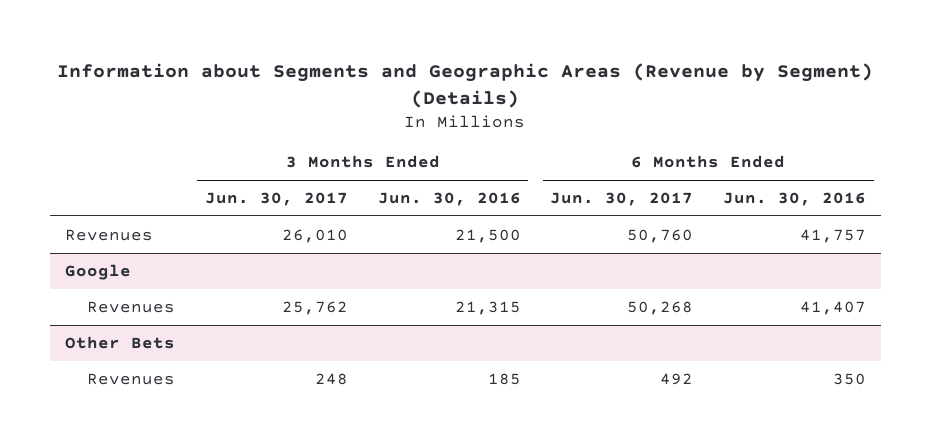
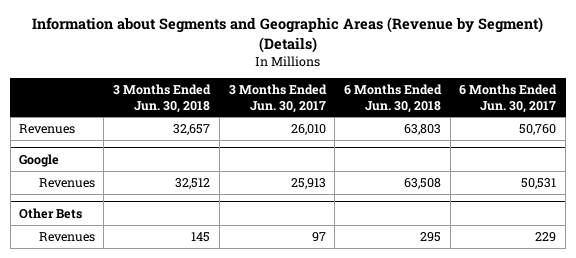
- | 3 Months Ended Jun. 30, 2017 | 3 Months Ended Jun. 30, 2016 | 6 Months Ended Jun. 30, 2017 | 6 Months Ended Jun. 30, 2016
+ | 3 Months Ended Jun. 30, 2018 | 3 Months Ended Jun. 30, 2017 | 6 Months Ended Jun. 30, 2018 | 6 Months Ended Jun. 30, 2017
@ Google
- Revenues | 25,762 | 21,315 | 50,268 | 41,407
+ Revenues | 32,512 | 25,913 | 63,508 | 50,531
@ Other Bets
- Revenues | 248 | 185 | 492 | 350
+ Revenues | 145 | 97 | 295 | 229

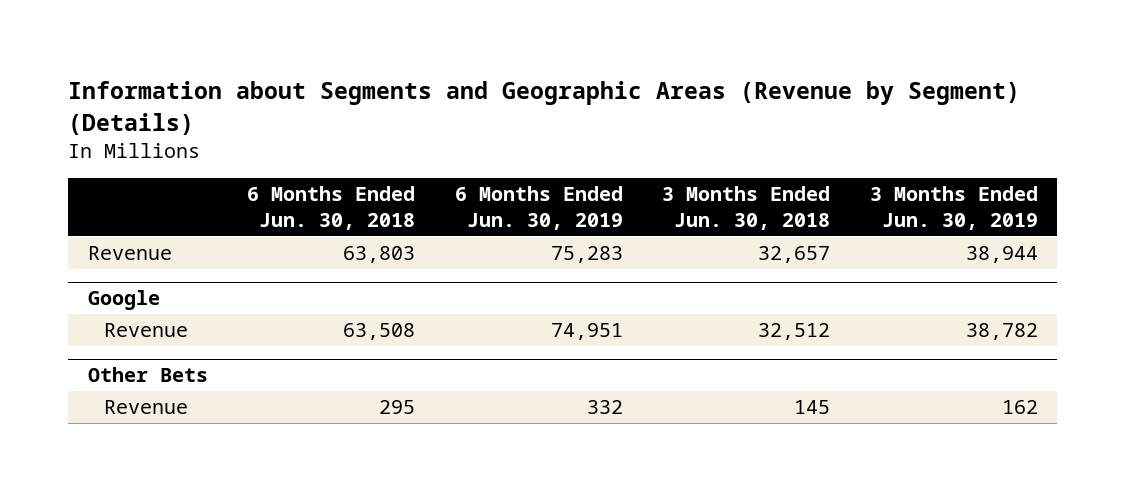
- | 3 Months Ended Jun. 30, 2018 | 3 Months Ended Jun. 30, 2017 | 6 Months Ended Jun. 30, 2018 | 6 Months Ended Jun. 30, 2017
+ | 6 Months Ended Jun. 30, 2018 | 6 Months Ended Jun. 30, 2019 | 3 Months Ended Jun. 30, 2018 | 3 Months Ended Jun. 30, 2019
- Revenues | 32,657 | 26,010 | 63,803 | 50,760
+ Revenue | 63,803 | 75,283 | 32,657 | 38,944
@ Google
- Revenues | 32,512 | 25,913 | 63,508 | 50,531
+ Revenue | 63,508 | 74,951 | 32,512 | 38,782
@ Other Bets
- Revenues | 145 | 97 | 295 | 229
+ Revenue | 295 | 332 | 145 | 162

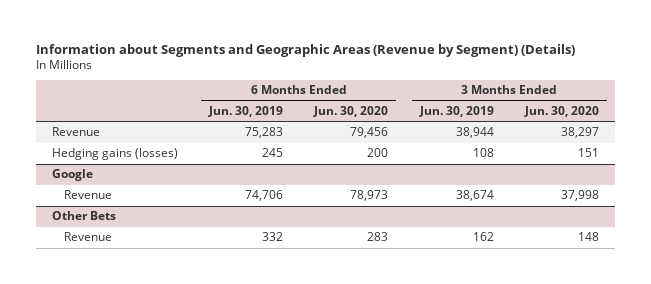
- | 6 Months Ended Jun. 30, 2018 | 6 Months Ended Jun. 30, 2019 | 3 Months Ended Jun. 30, 2018 | 3 Months Ended Jun. 30, 2019
+ | 6 Months Ended Jun. 30, 2019 | 6 Months Ended Jun. 30, 2020 | 3 Months Ended Jun. 30, 2019 | 3 Months Ended Jun. 30, 2020
+ Hedging gains (losses) | 245 | 200 | 108 | 151
@ Google
- Revenue | 63,508 | 74,951 | 32,512 | 38,782
+ Revenue | 74,706 | 78,973 | 38,674 | 37,998

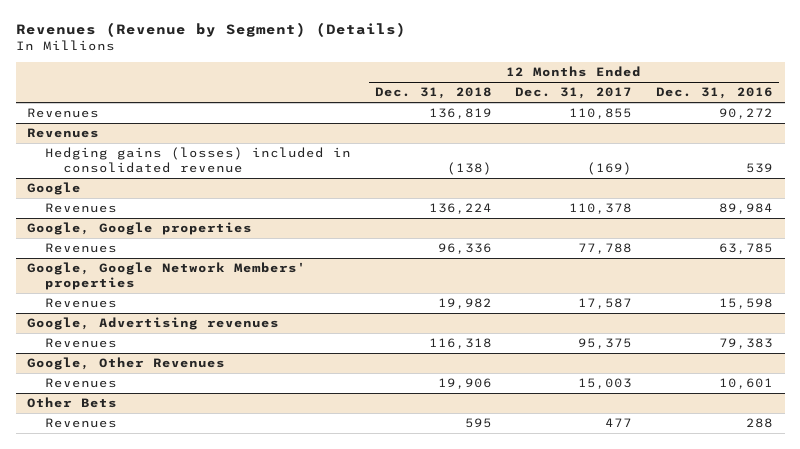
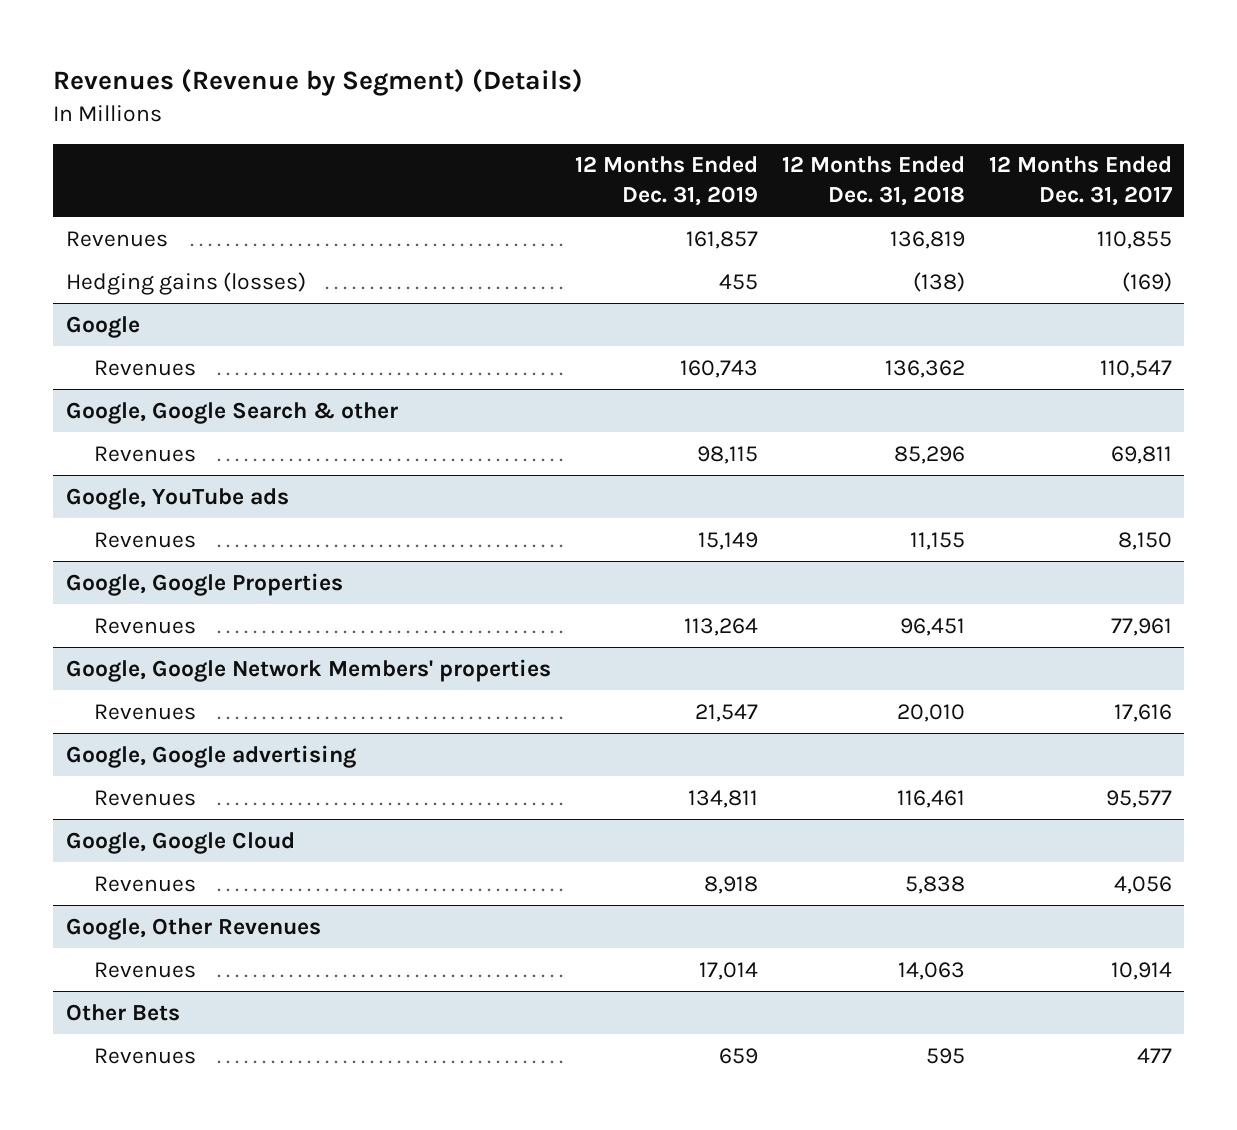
- | 12 Months Ended Dec. 31, 2018 | 12 Months Ended Dec. 31, 2017 | 12 Months Ended Dec. 31, 2016
+ | 12 Months Ended Dec. 31, 2019 | 12 Months Ended Dec. 31, 2018 | 12 Months Ended Dec. 31, 2017
- Revenues
- Hedging gains (losses) included in consolidated revenue | (138) | (169) | 539
+ Hedging gains (losses) | 455 | (138) | (169)
@ Google
- Revenues | 136,224 | 110,378 | 89,984
- Google, Google properties
- Revenues | 96,336 | 77,788 | 63,785
@ Google
+ Revenues | 160,743 | 136,362 | 110,547
+ Google, Google Search & other
+ Revenues | 98,115 | 85,296 | 69,811
+ Google, YouTube ads
+ Revenues | 15,149 | 11,155 | 8,150
+ Google, Google Properties
+ Revenues | 113,264 | 96,451 | 77,961
@ Google, Google Network Members' properties
- Revenues | 19,982 | 17,587 | 15,598
- Google, Advertising revenues
- Revenues | 116,318 | 95,375 | 79,383
@ Google, Google Network Members' properties
+ Revenues | 21,547 | 20,010 | 17,616
+ Google, Google advertising
+ Revenues | 134,811 | 116,461 | 95,577
+ Google, Google Cloud
+ Revenues | 8,918 | 5,838 | 4,056
@ Google, Other Revenues
- Revenues | 19,906 | 15,003 | 10,601
+ Revenues | 17,014 | 14,063 | 10,914

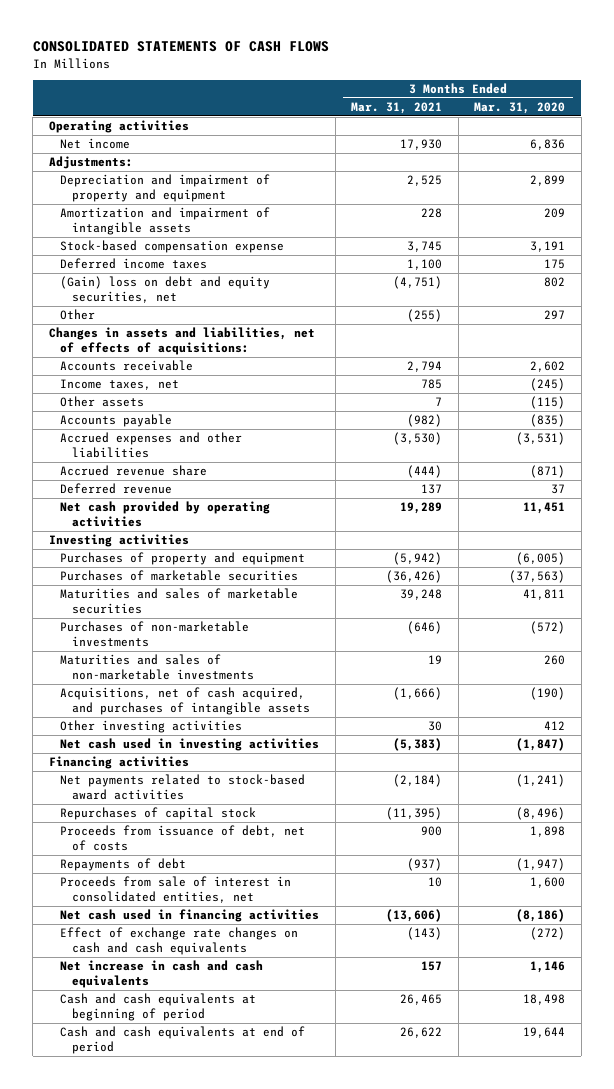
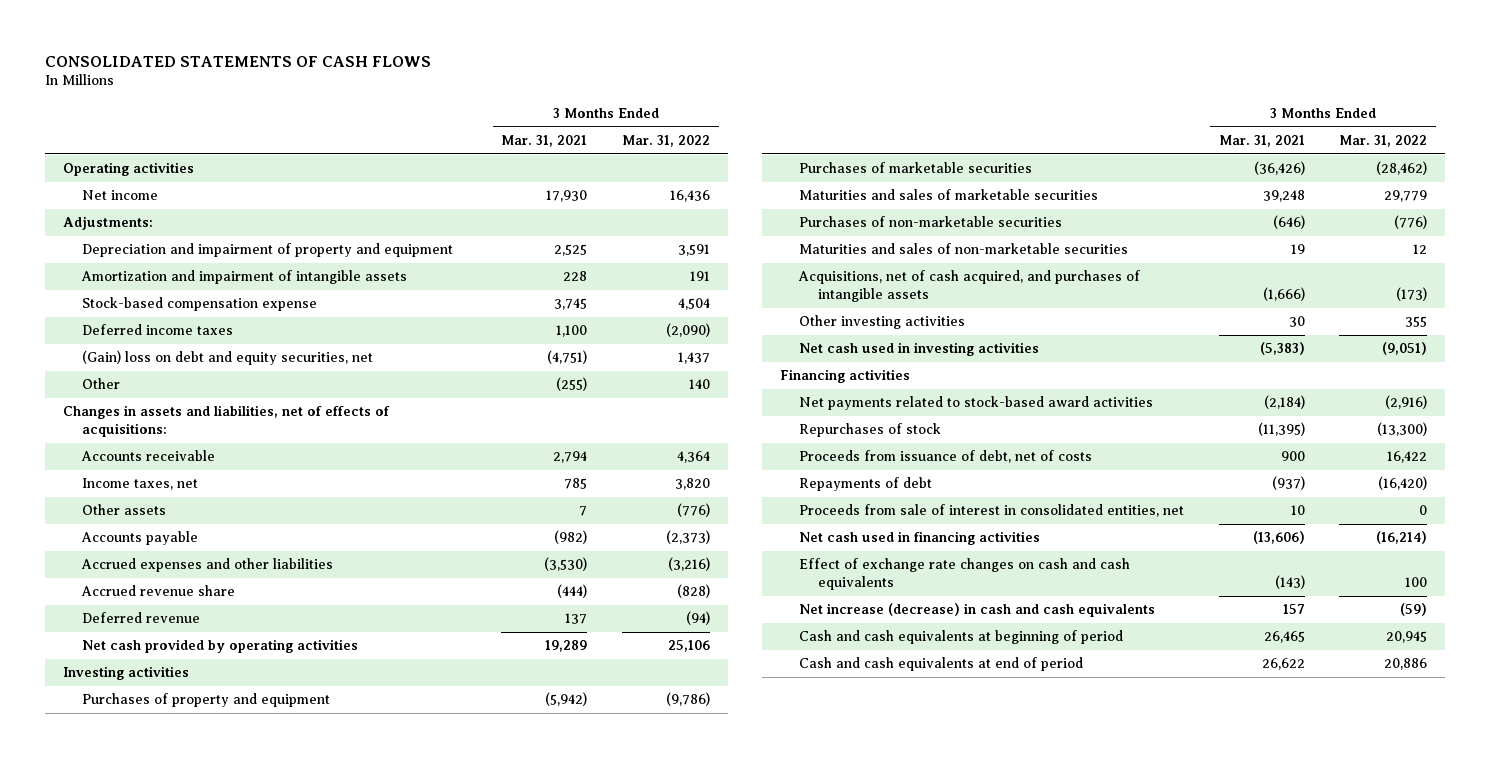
- | 3 Months Ended Mar. 31, 2021 | 3 Months Ended Mar. 31, 2020
+ | 3 Months Ended Mar. 31, 2021 | 3 Months Ended Mar. 31, 2022
- Purchases of non-marketable investments | (646) | (572)
- Maturities and sales of non-marketable investments | 19 | 260
+ Purchases of non-marketable securities | (646) | (776)
+ Maturities and sales of non-marketable securities | 19 | 12
- Repurchases of capital stock | (11,395) | (8,496)
+ Repurchases of stock | (11,395) | (13,300)
- Net increase in cash and cash equivalents | 157 | 1,146
+ Net increase (decrease) in cash and cash equivalents | 157 | (59)

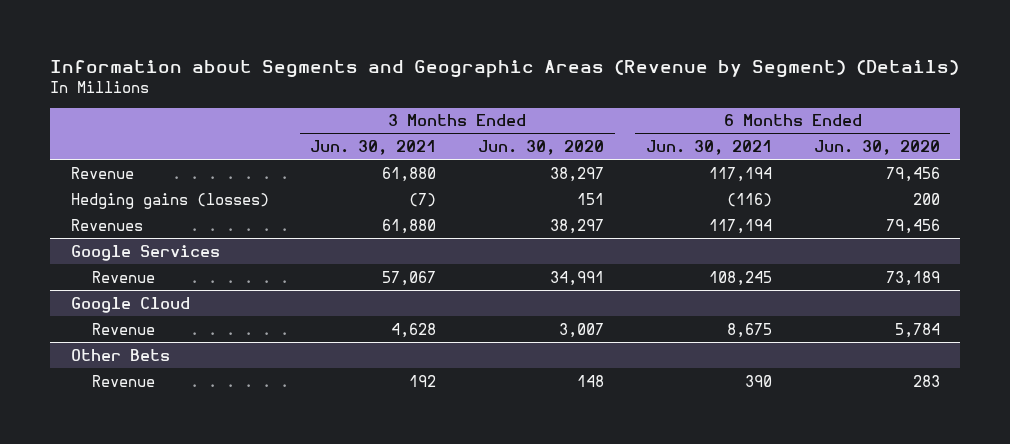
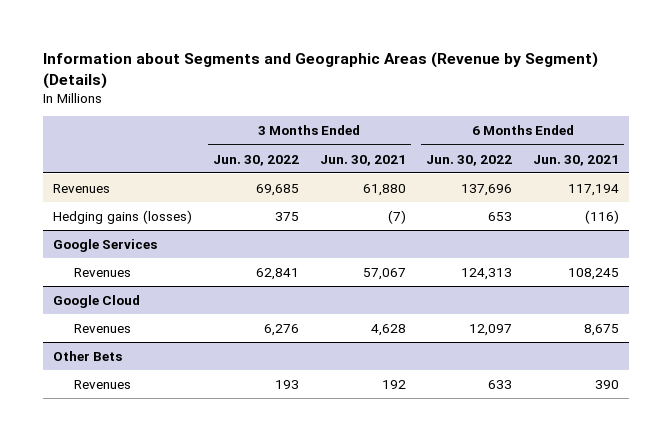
- | 3 Months Ended Jun. 30, 2021 | 3 Months Ended Jun. 30, 2020 | 6 Months Ended Jun. 30, 2021 | 6 Months Ended Jun. 30, 2020
+ | 3 Months Ended Jun. 30, 2022 | 3 Months Ended Jun. 30, 2021 | 6 Months Ended Jun. 30, 2022 | 6 Months Ended Jun. 30, 2021
- Revenue | 61,880 | 38,297 | 117,194 | 79,456
moved down: Hedging gains (losses) | 375 | (7) | 653 | (116)
@ Google Services
- Revenue | 57,067 | 34,991 | 108,245 | 73,189
+ Revenues | 62,841 | 57,067 | 124,313 | 108,245
@ Google Cloud
- Revenue | 4,628 | 3,007 | 8,675 | 5,784
+ Revenues | 6,276 | 4,628 | 12,097 | 8,675
@ Other Bets
- Revenue | 192 | 148 | 390 | 283
+ Revenues | 193 | 192 | 633 | 390

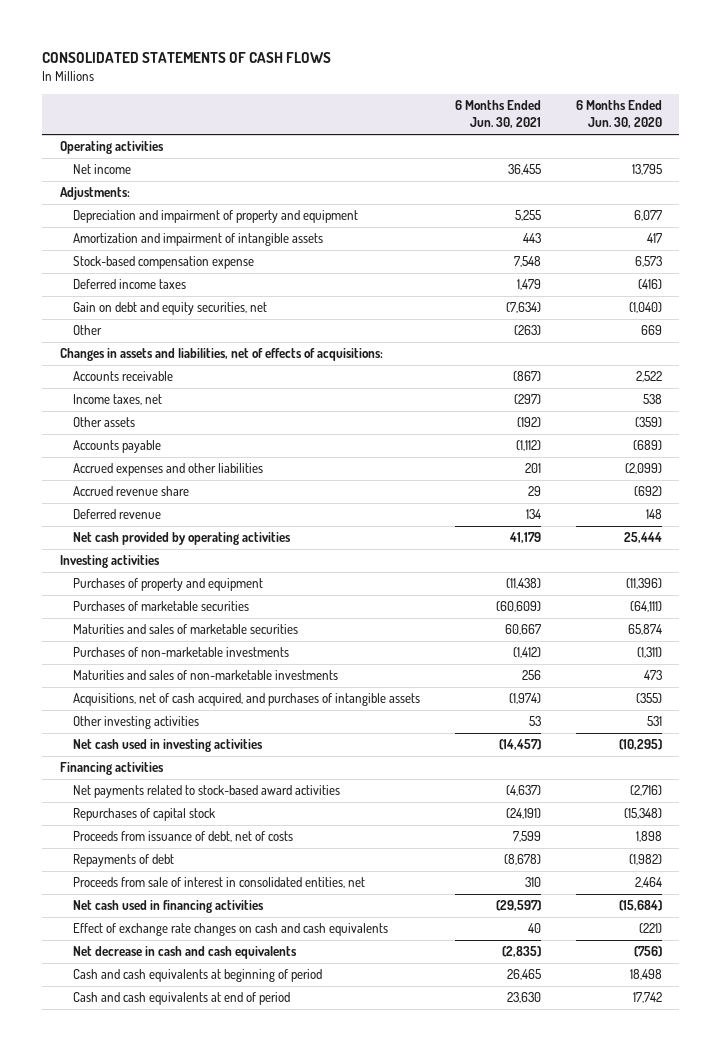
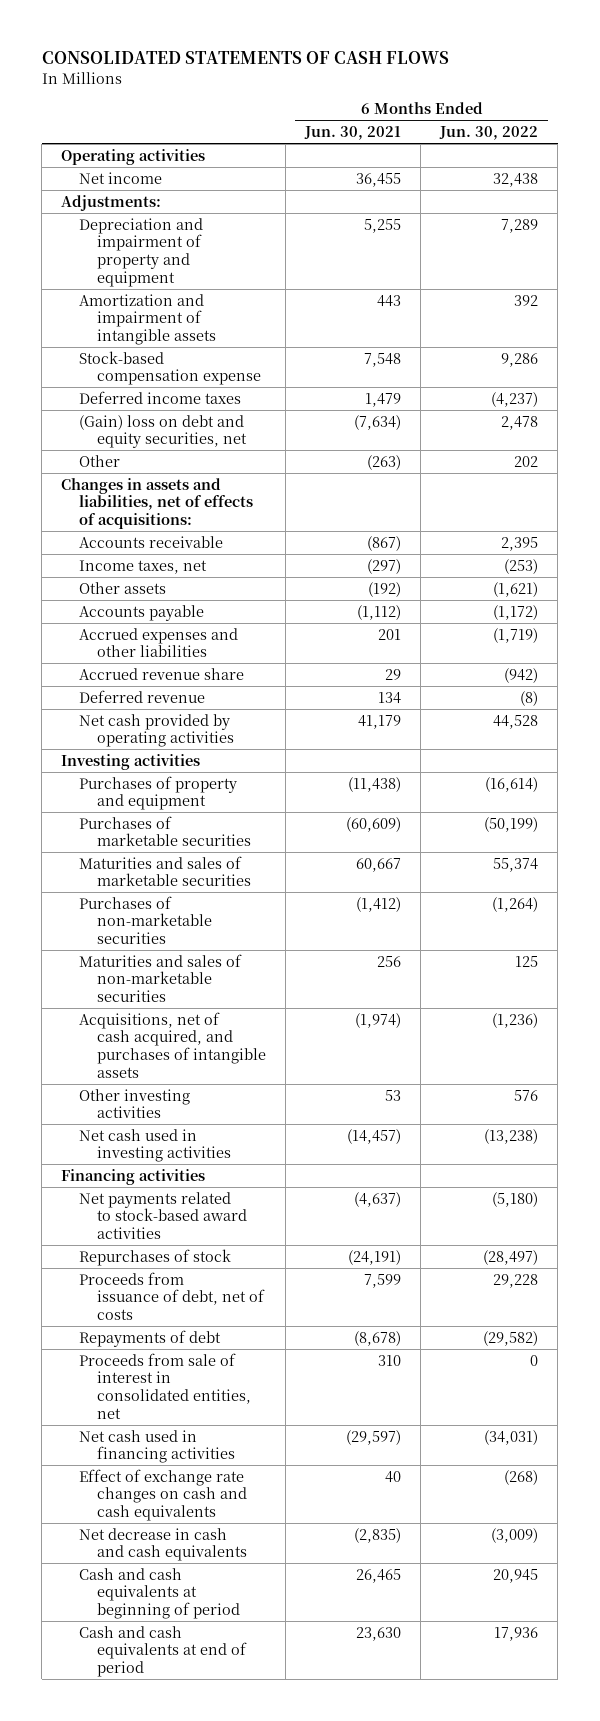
- | 6 Months Ended Jun. 30, 2021 | 6 Months Ended Jun. 30, 2020
+ | 6 Months Ended Jun. 30, 2021 | 6 Months Ended Jun. 30, 2022
- Gain on debt and equity securities, net | (7,634) | (1,040)
+ (Gain) loss on debt and equity securities, net | (7,634) | 2,478
- Purchases of non-marketable investments | (1,412) | (1,311)
- Maturities and sales of non-marketable investments | 256 | 473
+ Purchases of non-marketable securities | (1,412) | (1,264)
+ Maturities and sales of non-marketable securities | 256 | 125
- Repurchases of capital stock | (24,191) | (15,348)
+ Repurchases of stock | (24,191) | (28,497)

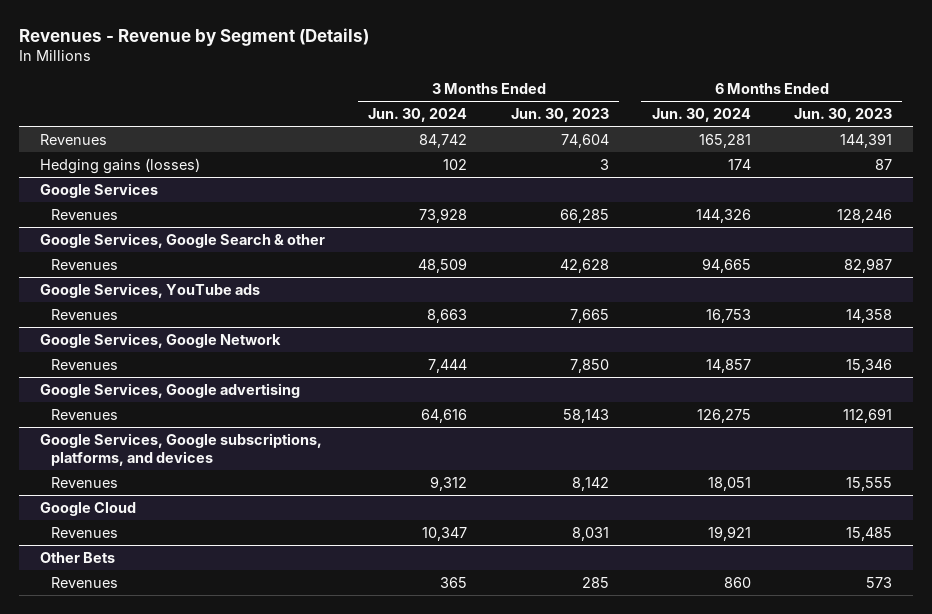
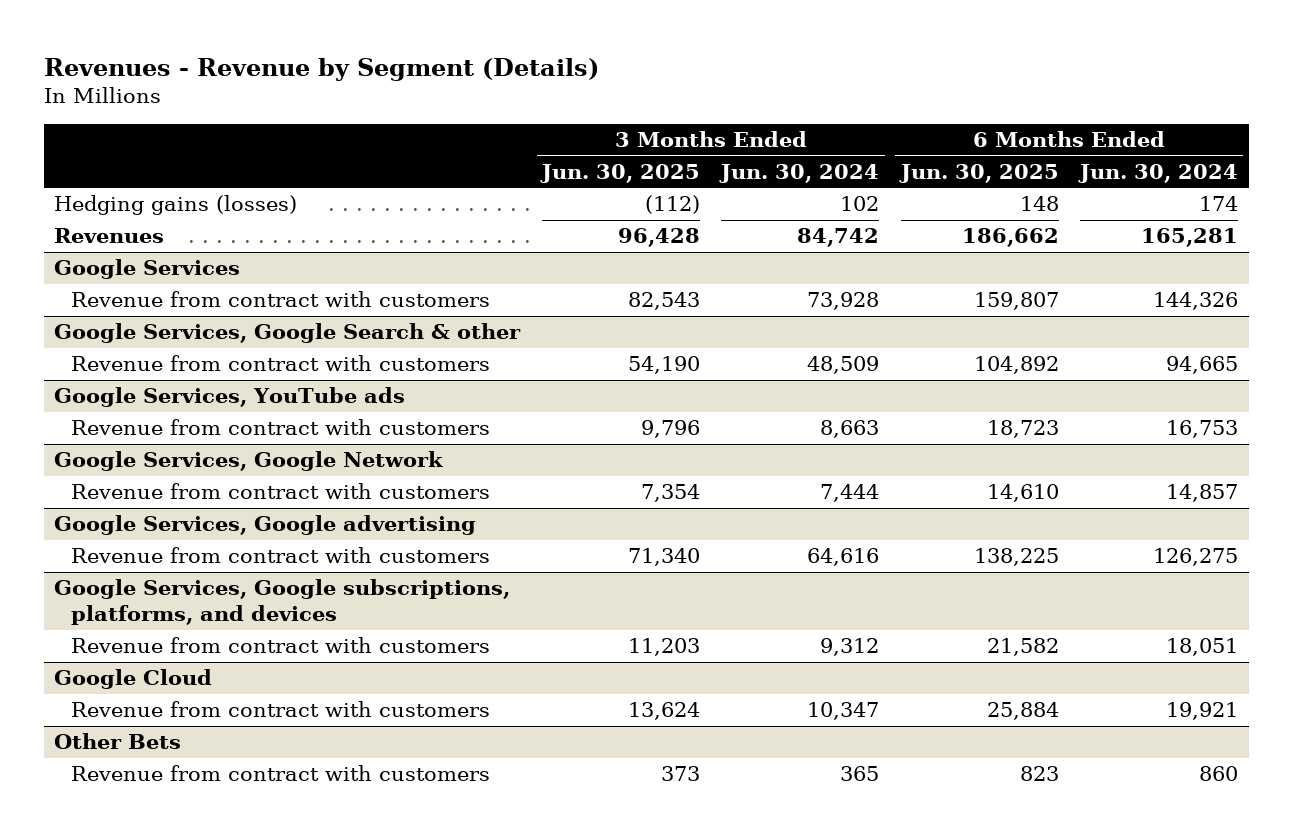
- | 3 Months Ended Jun. 30, 2024 | 3 Months Ended Jun. 30, 2023 | 6 Months Ended Jun. 30, 2024 | 6 Months Ended Jun. 30, 2023
+ | 3 Months Ended Jun. 30, 2025 | 3 Months Ended Jun. 30, 2024 | 6 Months Ended Jun. 30, 2025 | 6 Months Ended Jun. 30, 2024
moved down: Revenues | 96,428 | 84,742 | 186,662 | 165,281
@ Google Services
- Revenues | 73,928 | 66,285 | 144,326 | 128,246
+ Revenue from contract with customers | 82,543 | 73,928 | 159,807 | 144,326
@ Google Services, Google Search & other
- Revenues | 48,509 | 42,628 | 94,665 | 82,987
+ Revenue from contract with customers | 54,190 | 48,509 | 104,892 | 94,665
@ Google Services, YouTube ads
- Revenues | 8,663 | 7,665 | 16,753 | 14,358
+ Revenue from contract with customers | 9,796 | 8,663 | 18,723 | 16,753
@ Google Services, Google Network
- Revenues | 7,444 | 7,850 | 14,857 | 15,346
+ Revenue from contract with customers | 7,354 | 7,444 | 14,610 | 14,857
@ Google Services, Google advertising
- Revenues | 64,616 | 58,143 | 126,275 | 112,691
+ Revenue from contract with customers | 71,340 | 64,616 | 138,225 | 126,275
@ Google Services, Google subscriptions, platforms, and devices
- Revenues | 9,312 | 8,142 | 18,051 | 15,555
+ Revenue from contract with customers | 11,203 | 9,312 | 21,582 | 18,051
@ Google Cloud
- Revenues | 10,347 | 8,031 | 19,921 | 15,485
+ Revenue from contract with customers | 13,624 | 10,347 | 25,884 | 19,921
@ Other Bets
- Revenues | 365 | 285 | 860 | 573
+ Revenue from contract with customers | 373 | 365 | 823 | 860

